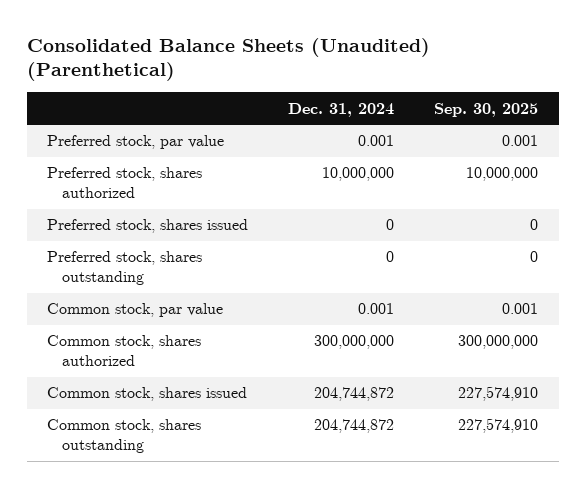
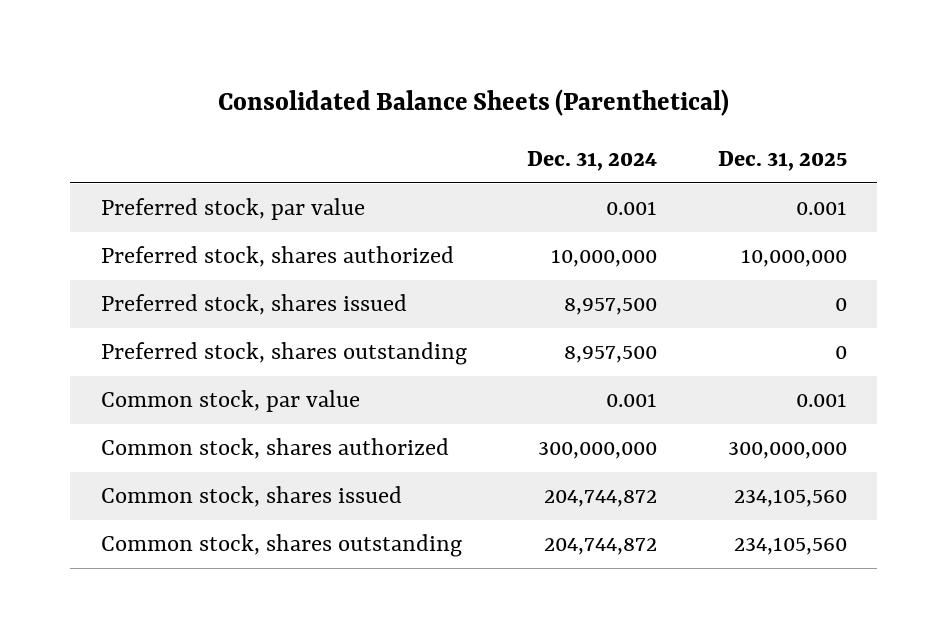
- Consolidated Balance Sheets (Unaudited) (Parenthetical)
+ Consolidated Balance Sheets (Parenthetical)
- | Dec. 31, 2024 | Sep. 30, 2025
+ | Dec. 31, 2024 | Dec. 31, 2025
- Preferred stock, shares issued | 0 | 0
- Preferred stock, shares outstanding | 0 | 0
+ Preferred stock, shares issued | 8,957,500 | 0
+ Preferred stock, shares outstanding | 8,957,500 | 0

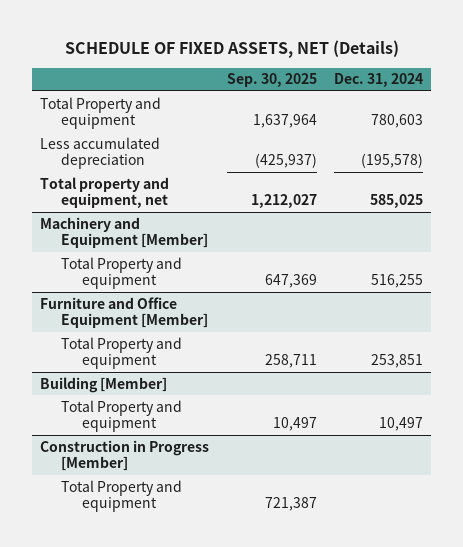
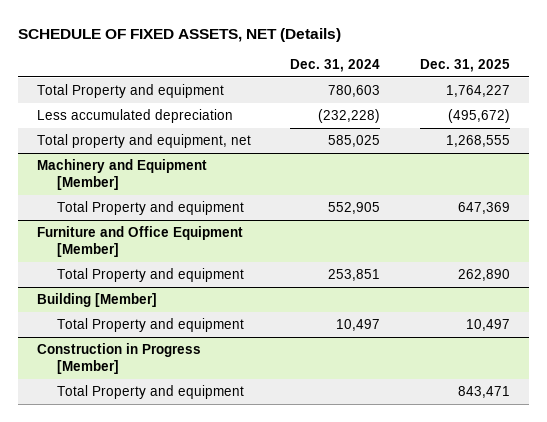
- | Sep. 30, 2025 | Dec. 31, 2024
+ | Dec. 31, 2024 | Dec. 31, 2025
- Less accumulated depreciation | (425,937) | (195,578)
+ Less accumulated depreciation | (232,228) | (495,672)
@ Machinery and Equipment [Member]
- Total Property and equipment | 647,369 | 516,255
+ Total Property and equipment | 552,905 | 647,369

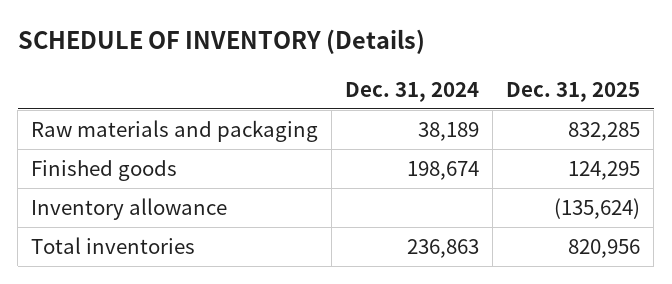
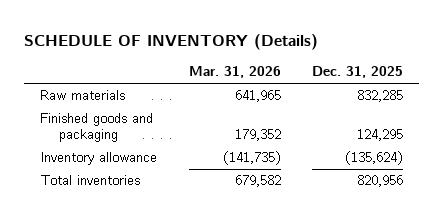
- | Dec. 31, 2024 | Dec. 31, 2025
+ | Mar. 31, 2026 | Dec. 31, 2025
- Raw materials and packaging | 38,189 | 832,285
- Finished goods | 198,674 | 124,295
+ Raw materials | 641,965 | 832,285
+ Finished goods and packaging | 179,352 | 124,295

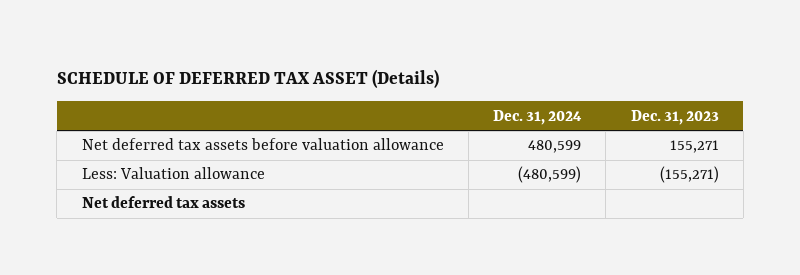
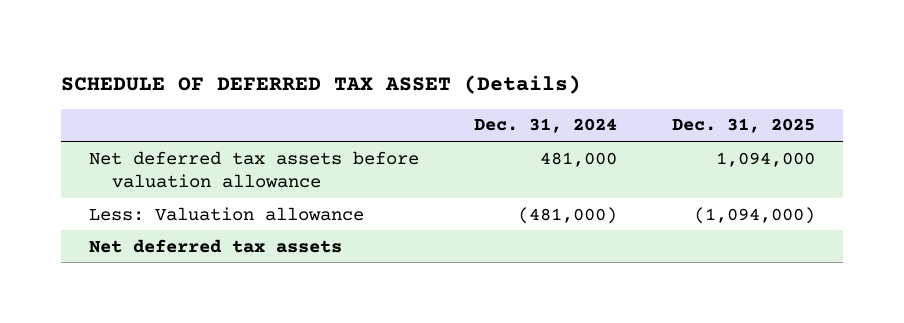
- | Dec. 31, 2024 | Dec. 31, 2023
+ | Dec. 31, 2024 | Dec. 31, 2025
- Net deferred tax assets before valuation allowance | 480,599 | 155,271
- Less: Valuation allowance | (480,599) | (155,271)
+ Net deferred tax assets before valuation allowance | 481,000 | 1,094,000
+ Less: Valuation allowance | (481,000) | (1,094,000)

